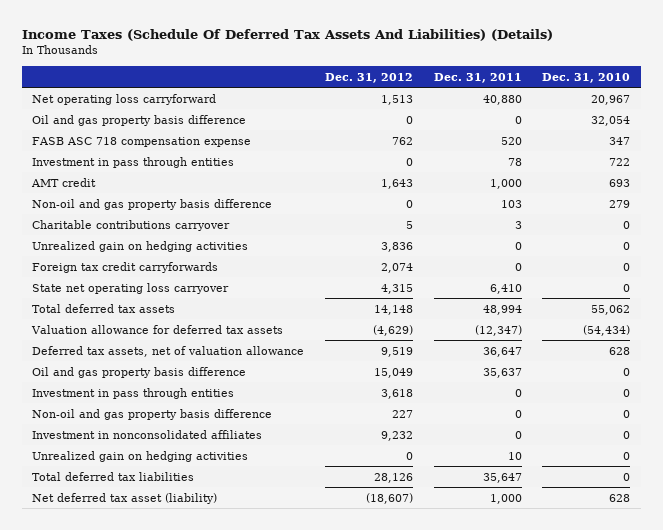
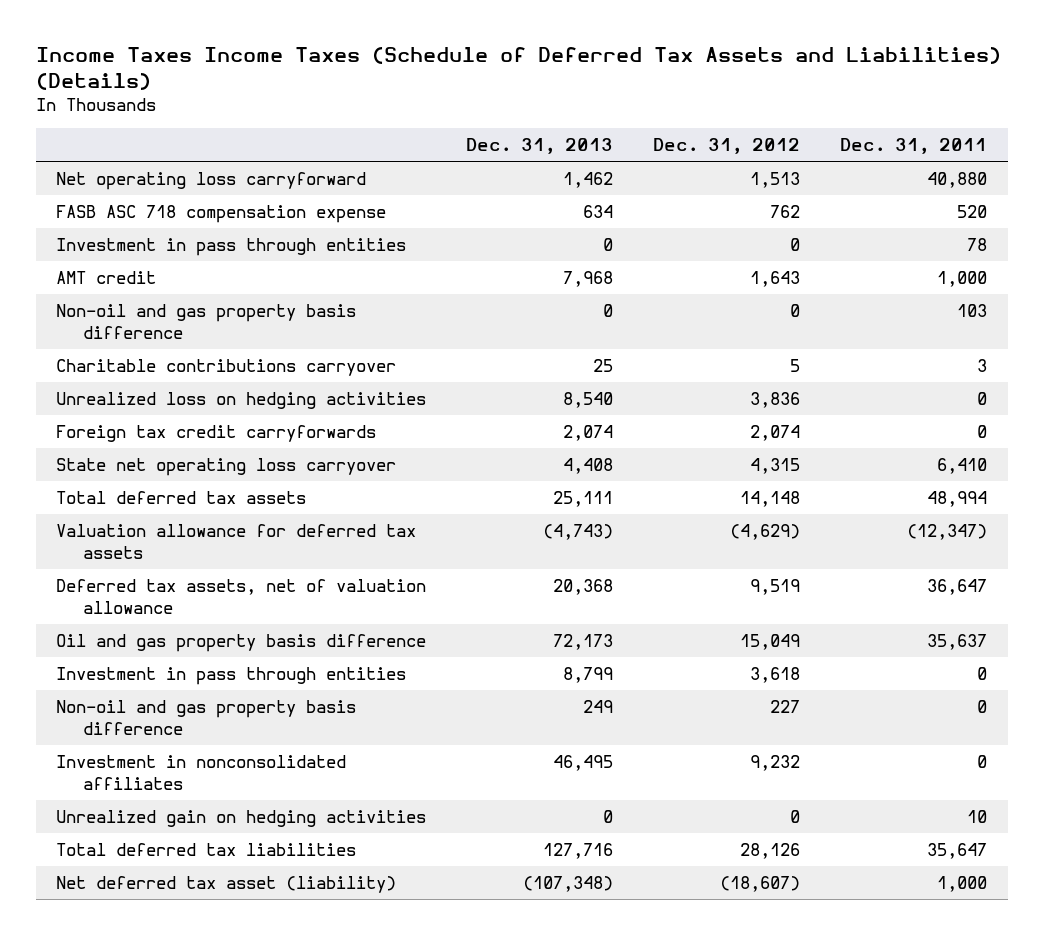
- Income Taxes (Schedule Of Deferred Tax Assets And Liabilities) (Details)
+ Income Taxes Income Taxes (Schedule of Deferred Tax Assets and Liabilities) (Details)
- | Dec. 31, 2012 | Dec. 31, 2011 | Dec. 31, 2010
+ | Dec. 31, 2013 | Dec. 31, 2012 | Dec. 31, 2011
- Oil and gas property basis difference | 0 | 0 | 32,054
- Unrealized gain on hedging activities | 3,836 | 0 | 0
+ Unrealized loss on hedging activities | 8,540 | 3,836 | 0

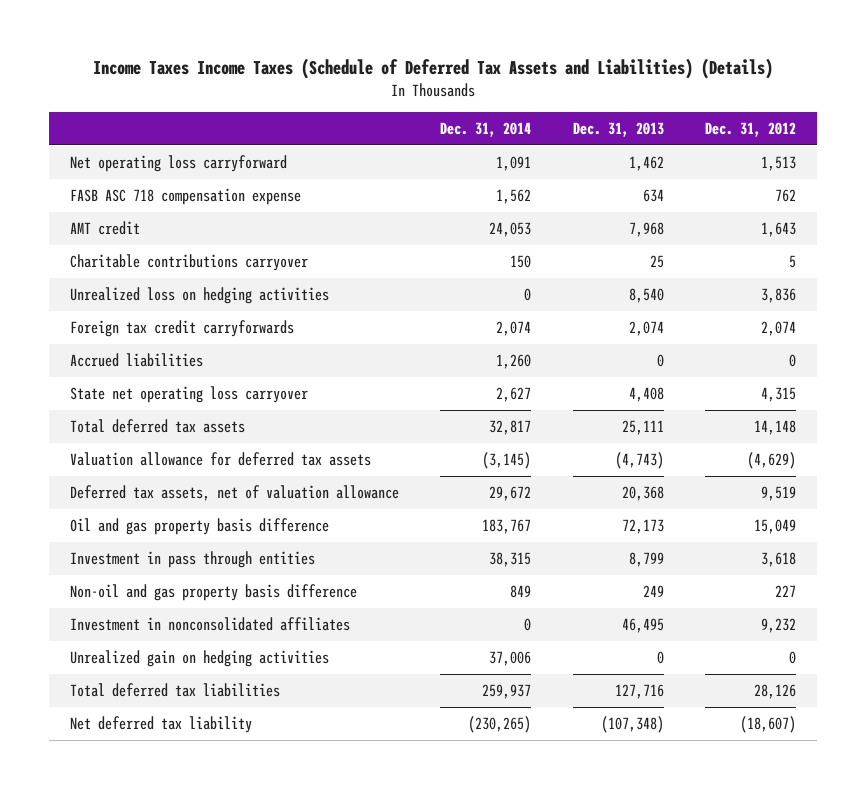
- | Dec. 31, 2013 | Dec. 31, 2012 | Dec. 31, 2011
+ | Dec. 31, 2014 | Dec. 31, 2013 | Dec. 31, 2012
- Investment in pass through entities | 0 | 0 | 78
- Non-oil and gas property basis difference | 0 | 0 | 103
+ Accrued liabilities | 1,260 | 0 | 0
- Net deferred tax asset (liability) | (107,348) | (18,607) | 1,000
+ Net deferred tax liability | (230,265) | (107,348) | (18,607)

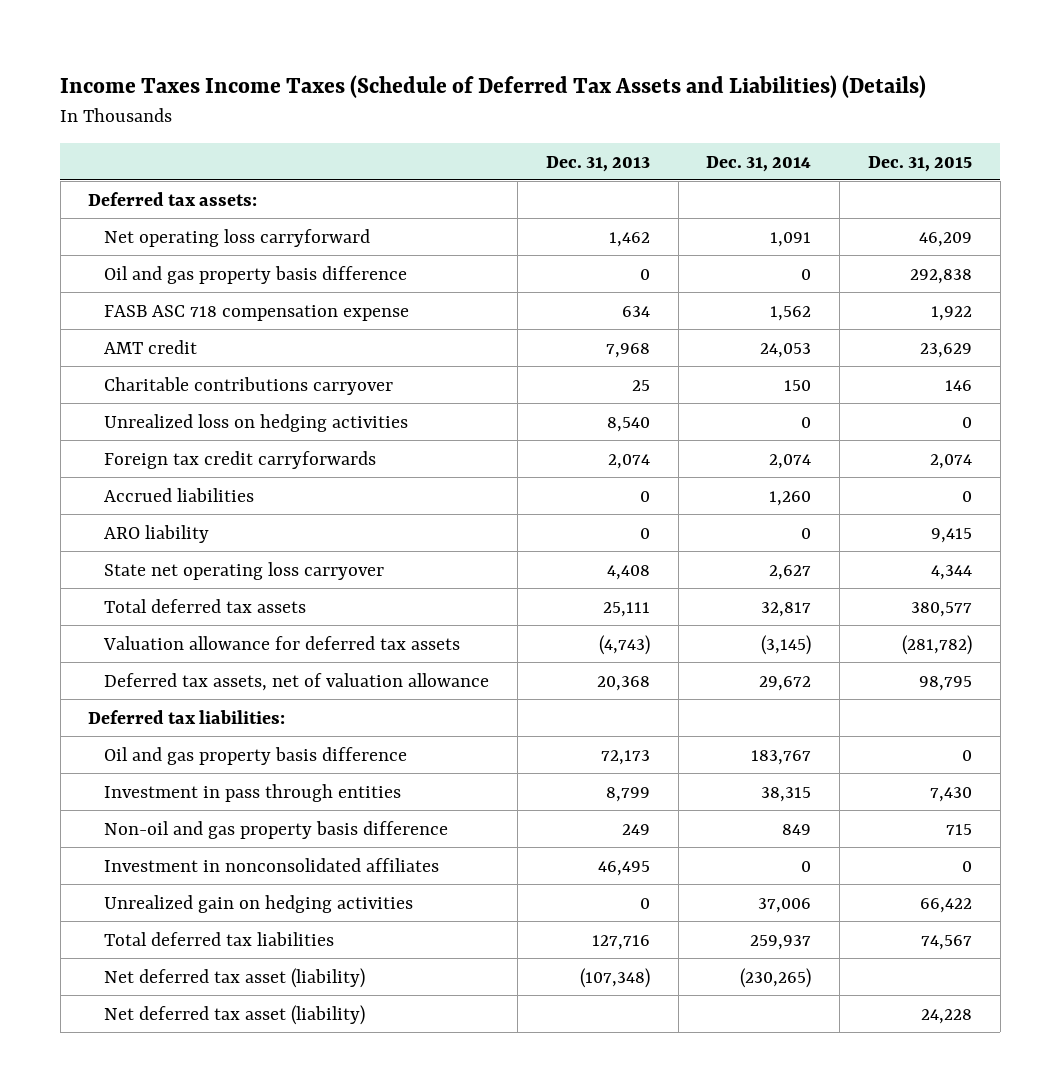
- | Dec. 31, 2014 | Dec. 31, 2013 | Dec. 31, 2012
+ | Dec. 31, 2013 | Dec. 31, 2014 | Dec. 31, 2015
+ Deferred tax assets:
+ Oil and gas property basis difference | 0 | 0 | 292,838
+ ARO liability | 0 | 0 | 9,415
+ Deferred tax liabilities:
- Net deferred tax liability | (230,265) | (107,348) | (18,607)
+ Net deferred tax asset (liability) | (107,348) | (230,265) |
+ Net deferred tax asset (liability) | | | 24,228

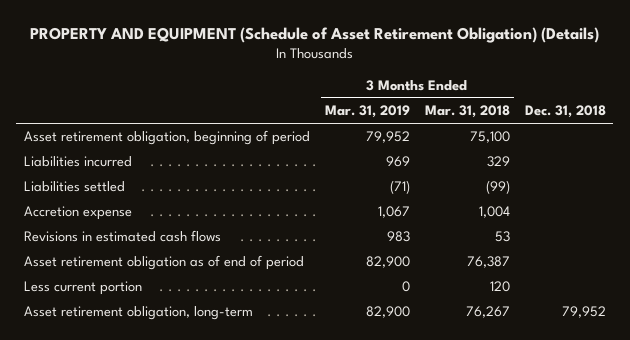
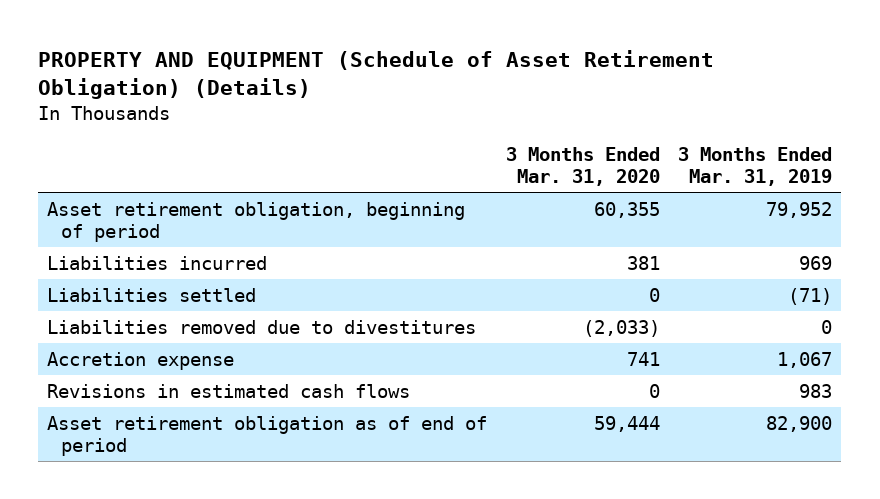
- | 3 Months Ended Mar. 31, 2019 | 3 Months Ended Mar. 31, 2018 | Dec. 31, 2018
+ | 3 Months Ended Mar. 31, 2020 | 3 Months Ended Mar. 31, 2019
+ Liabilities removed due to divestitures | (2,033) | 0
- Less current portion | 0 | 120 |
- Asset retirement obligation, long-term | 82,900 | 76,267 | 79,952

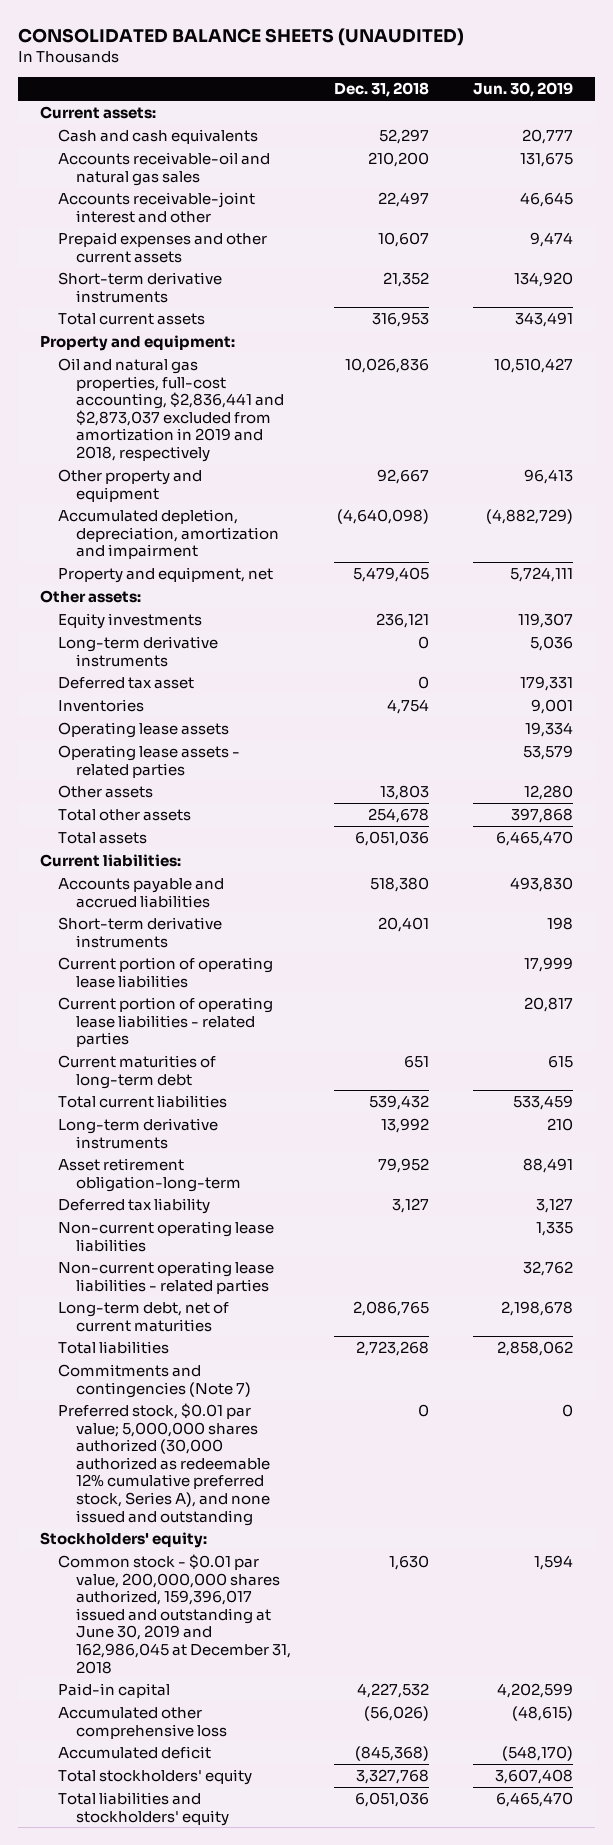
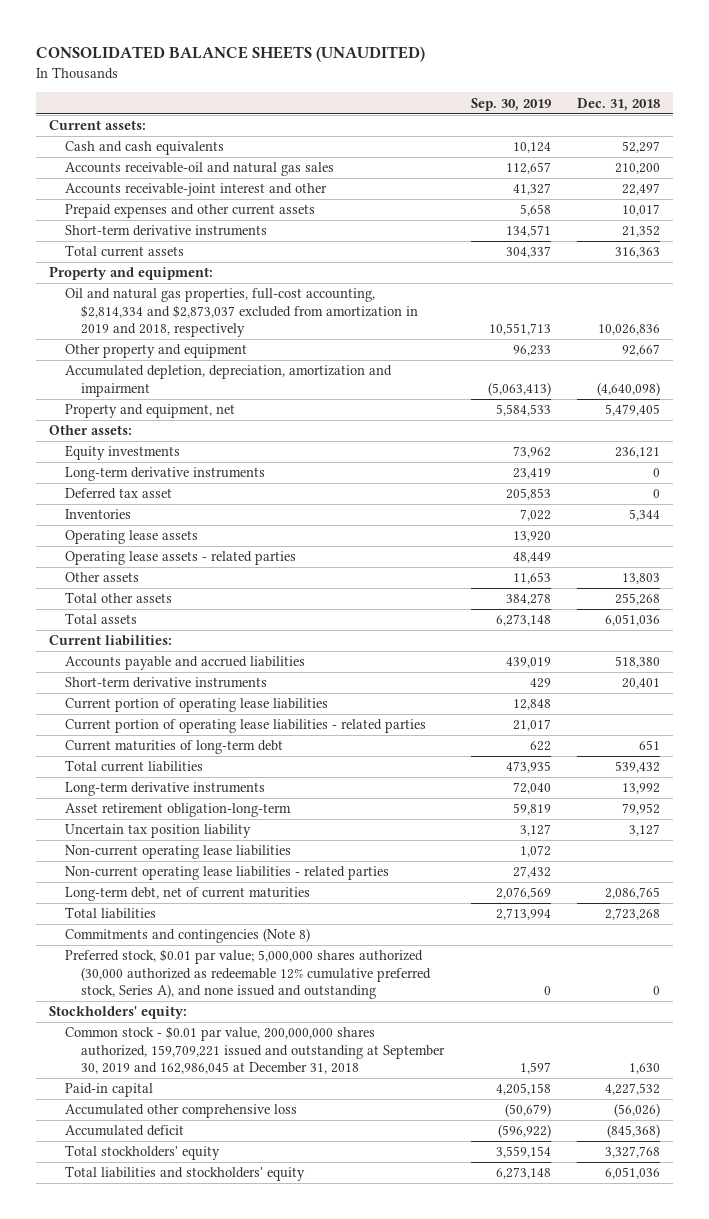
- | Dec. 31, 2018 | Jun. 30, 2019
+ | Sep. 30, 2019 | Dec. 31, 2018
- Prepaid expenses and other current assets | 10,607 | 9,474
+ Prepaid expenses and other current assets | 5,658 | 10,017
- Total current assets | 316,953 | 343,491
+ Total current assets | 304,337 | 316,363
- Oil and natural gas properties, full-cost accounting, $2,836,441 and $2,873,037 excluded from amortization in 2019 and 2018, respectively | 10,026,836 | 10,510,427
+ Oil and natural gas properties, full-cost accounting, $2,814,334 and $2,873,037 excluded from amortization in 2019 and 2018, respectively | 10,551,713 | 10,026,836
- Inventories | 4,754 | 9,001
+ Inventories | 7,022 | 5,344
- Total other assets | 254,678 | 397,868
+ Total other assets | 384,278 | 255,268
- Deferred tax liability | 3,127 | 3,127
+ Uncertain tax position liability | 3,127 | 3,127
- Commitments and contingencies (Note 7)
+ Commitments and contingencies (Note 8)
- Common stock - $0.01 par value, 200,000,000 shares authorized, 159,396,017 issued and outstanding at June 30, 2019 and 162,986,045 at December 31, 2018 | 1,630 | 1,594
+ Common stock - $0.01 par value, 200,000,000 shares authorized, 159,709,221 issued and outstanding at September 30, 2019 and 162,986,045 at December 31, 2018 | 1,597 | 1,630

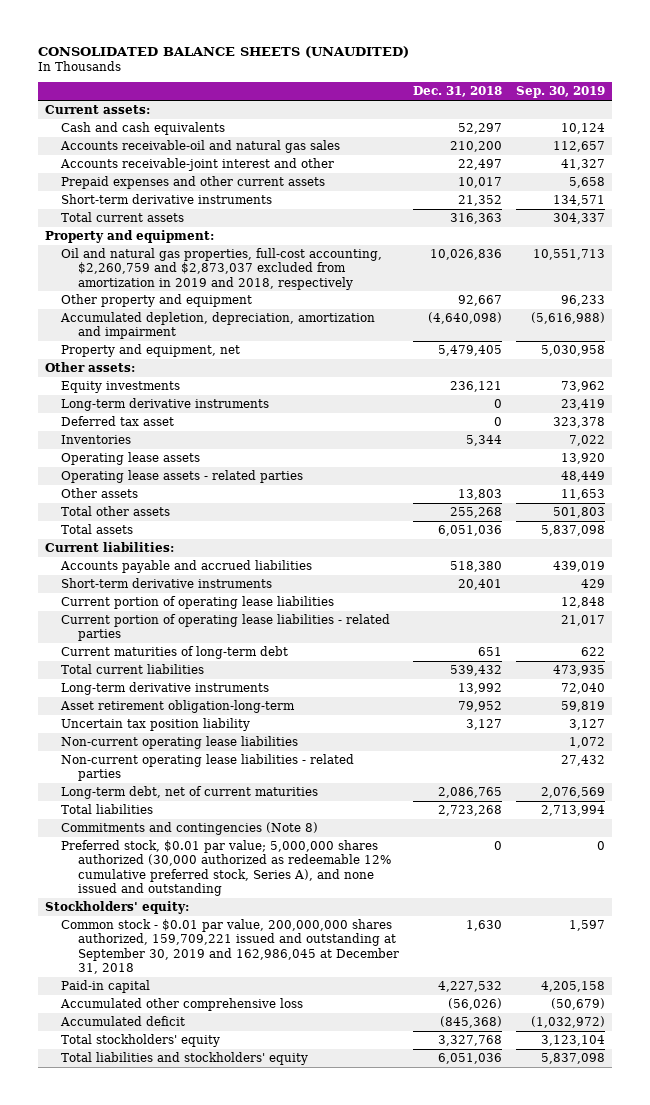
- | Sep. 30, 2019 | Dec. 31, 2018
+ | Dec. 31, 2018 | Sep. 30, 2019
- Oil and natural gas properties, full-cost accounting, $2,814,334 and $2,873,037 excluded from amortization in 2019 and 2018, respectively | 10,551,713 | 10,026,836
+ Oil and natural gas properties, full-cost accounting, $2,260,759 and $2,873,037 excluded from amortization in 2019 and 2018, respectively | 10,026,836 | 10,551,713
- Accumulated depletion, depreciation, amortization and impairment | (5,063,413) | (4,640,098)
- Property and equipment, net | 5,584,533 | 5,479,405
+ Accumulated depletion, depreciation, amortization and impairment | (4,640,098) | (5,616,988)
+ Property and equipment, net | 5,479,405 | 5,030,958
- Deferred tax asset | 205,853 | 0
+ Deferred tax asset | 0 | 323,378
- Total other assets | 384,278 | 255,268
- Total assets | 6,273,148 | 6,051,036
+ Total other assets | 255,268 | 501,803
+ Total assets | 6,051,036 | 5,837,098
- Accumulated deficit | (596,922) | (845,368)
- Total stockholders' equity | 3,559,154 | 3,327,768
- Total liabilities and stockholders' equity | 6,273,148 | 6,051,036
+ Accumulated deficit | (845,368) | (1,032,972)
+ Total stockholders' equity | 3,327,768 | 3,123,104
+ Total liabilities and stockholders' equity | 6,051,036 | 5,837,098

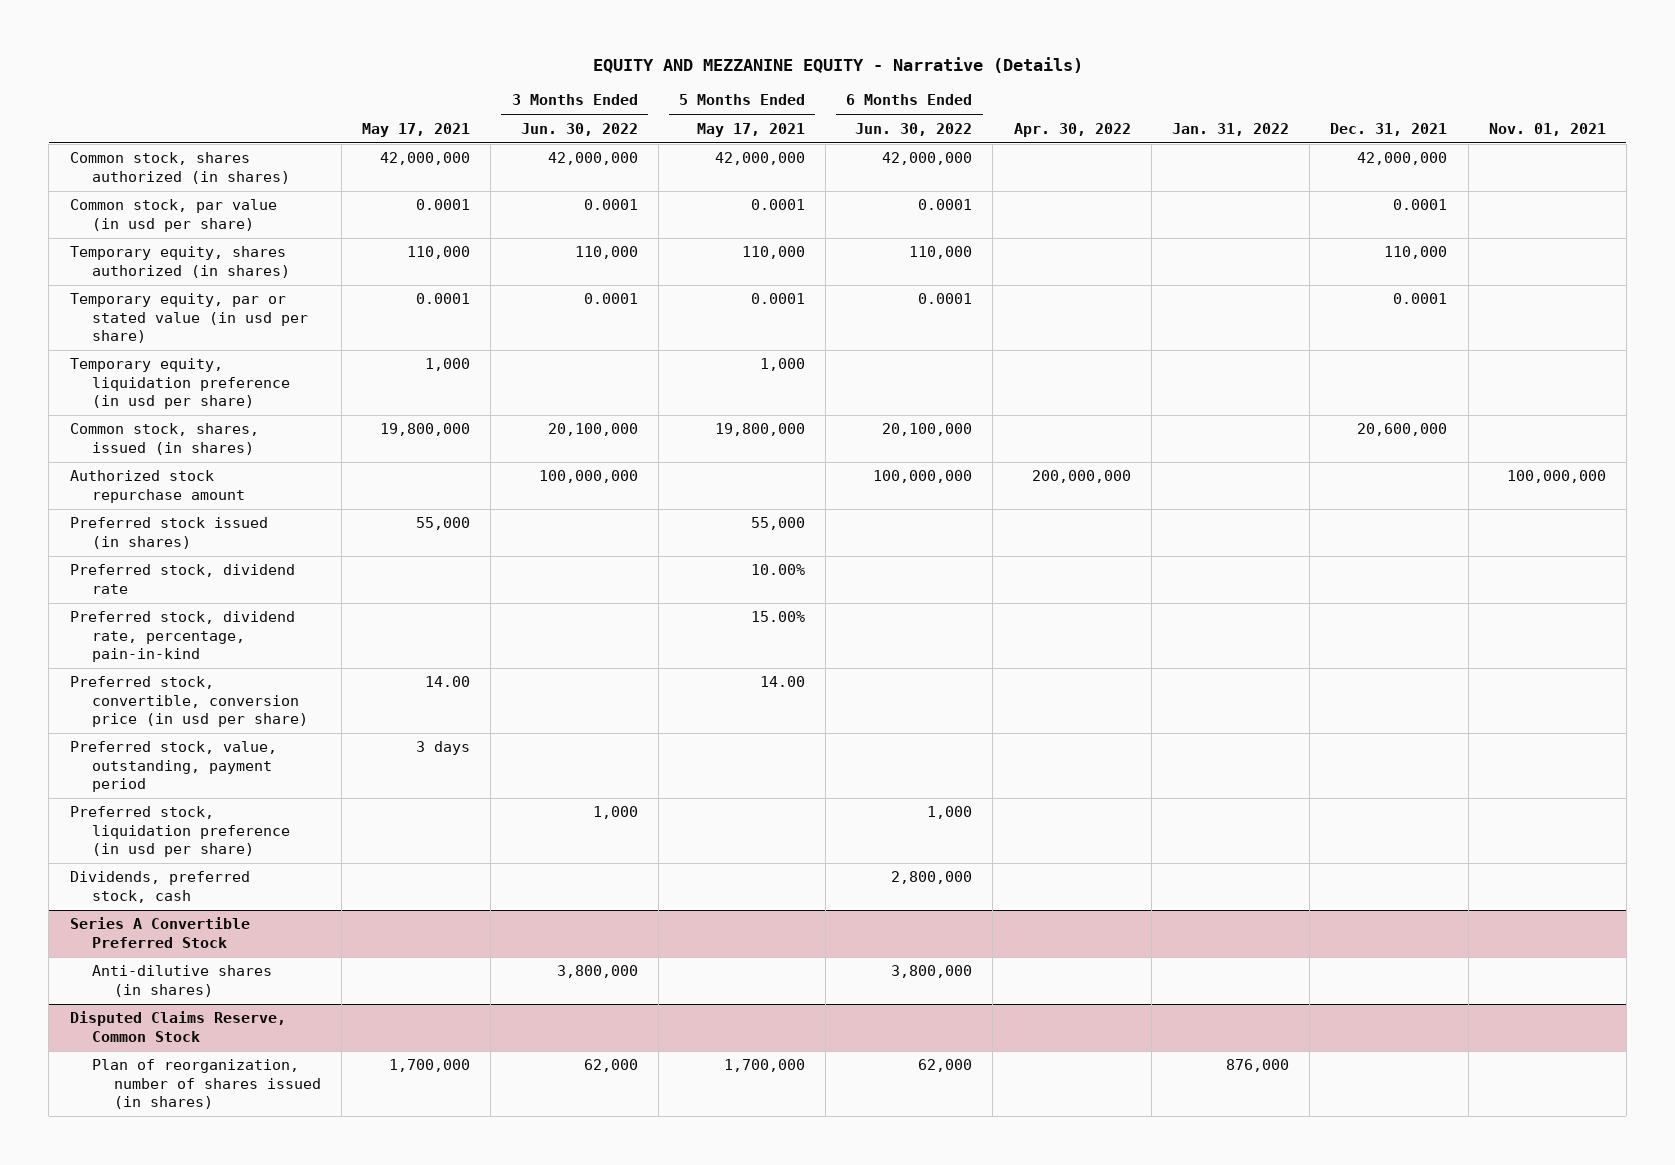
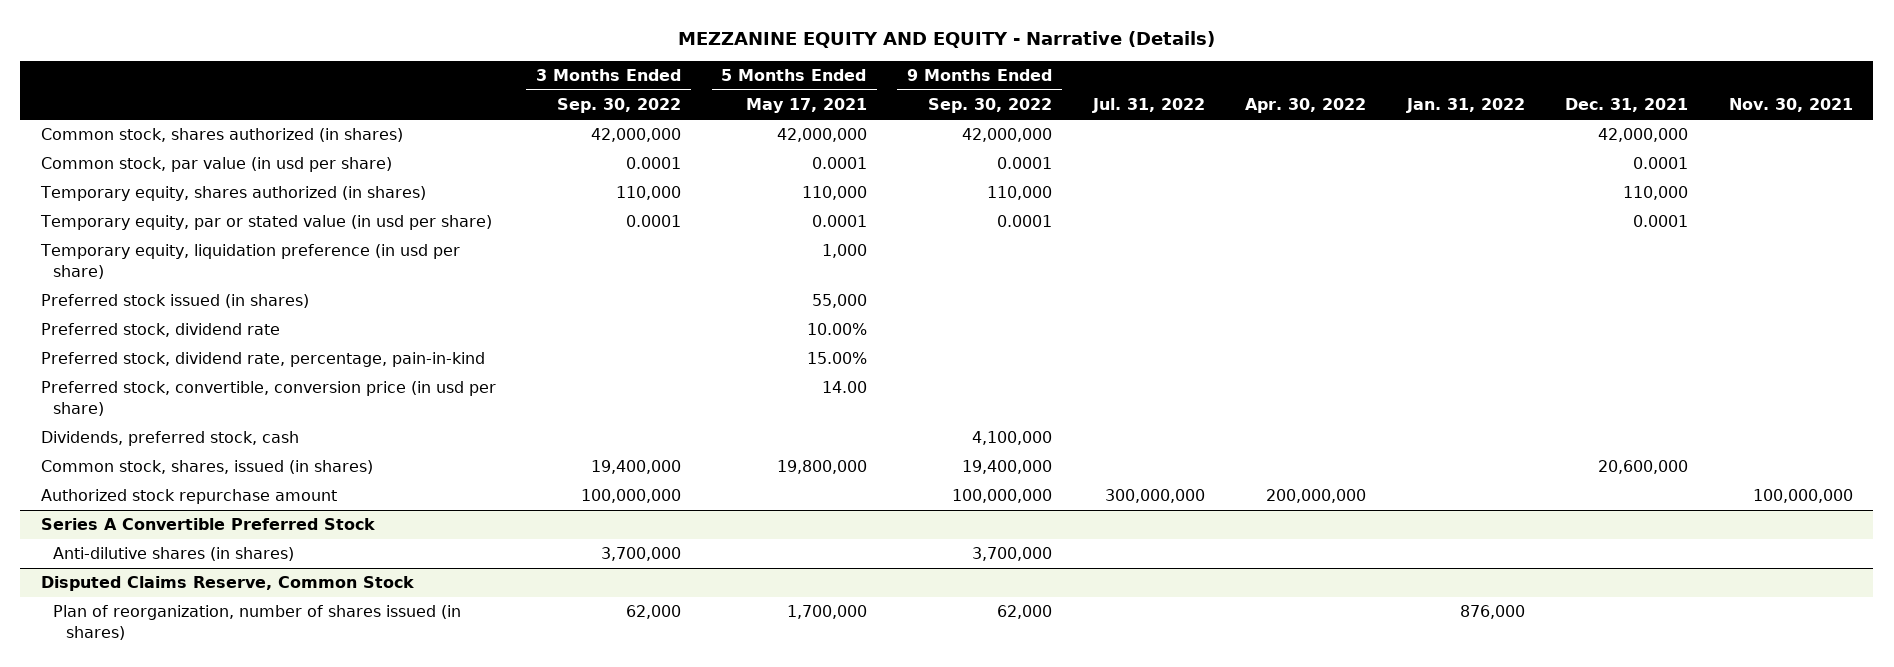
- EQUITY AND MEZZANINE EQUITY - Narrative (Details)
+ MEZZANINE EQUITY AND EQUITY - Narrative (Details)
- | May 17, 2021 | 3 Months Ended Jun. 30, 2022 | 5 Months Ended May 17, 2021 | 6 Months Ended Jun. 30, 2022 | Apr. 30, 2022 | Jan. 31, 2022 | Dec. 31, 2021 | Nov. 01, 2021
+ | 3 Months Ended Sep. 30, 2022 | 5 Months Ended May 17, 2021 | 9 Months Ended Sep. 30, 2022 | Jul. 31, 2022 | Apr. 30, 2022 | Jan. 31, 2022 | Dec. 31, 2021 | Nov. 30, 2021
- Preferred stock, value, outstanding, payment period | 3 days | | | | | | |
- Preferred stock, liquidation preference (in usd per share) | | 1,000 | | 1,000 | | | |
moved down: Common stock, shares, issued (in shares) | 19,400,000 | 19,800,000 | 19,400,000 | | | | 20,600,000 |
moved down: Authorized stock repurchase amount | 100,000,000 | | 100,000,000 | 300,000,000 | 200,000,000 | | | 100,000,000

